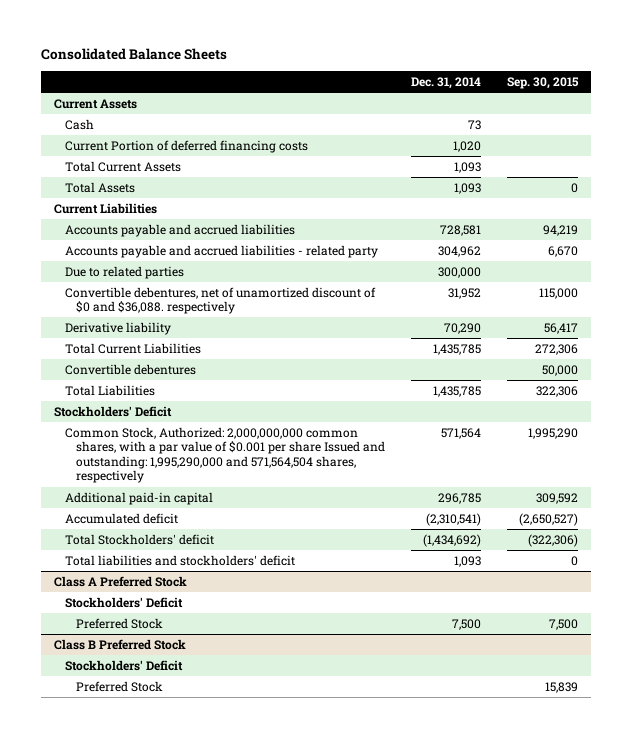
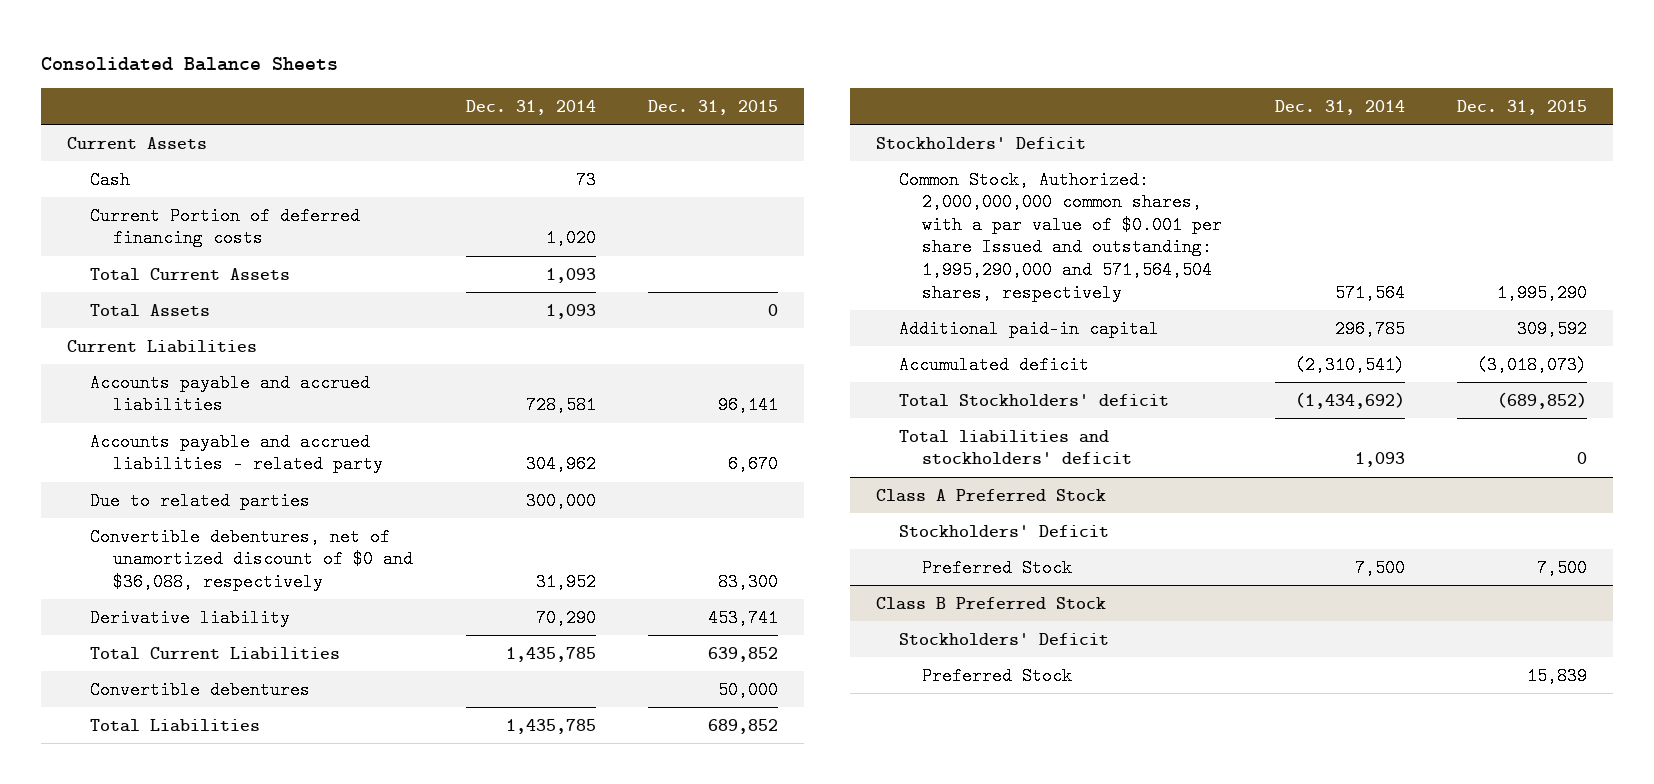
- | Dec. 31, 2014 | Sep. 30, 2015
+ | Dec. 31, 2014 | Dec. 31, 2015
- Convertible debentures, net of unamortized discount of $0 and $36,088. respectively | 31,952 | 115,000
+ Convertible debentures, net of unamortized discount of $0 and $36,088, respectively | 31,952 | 83,300

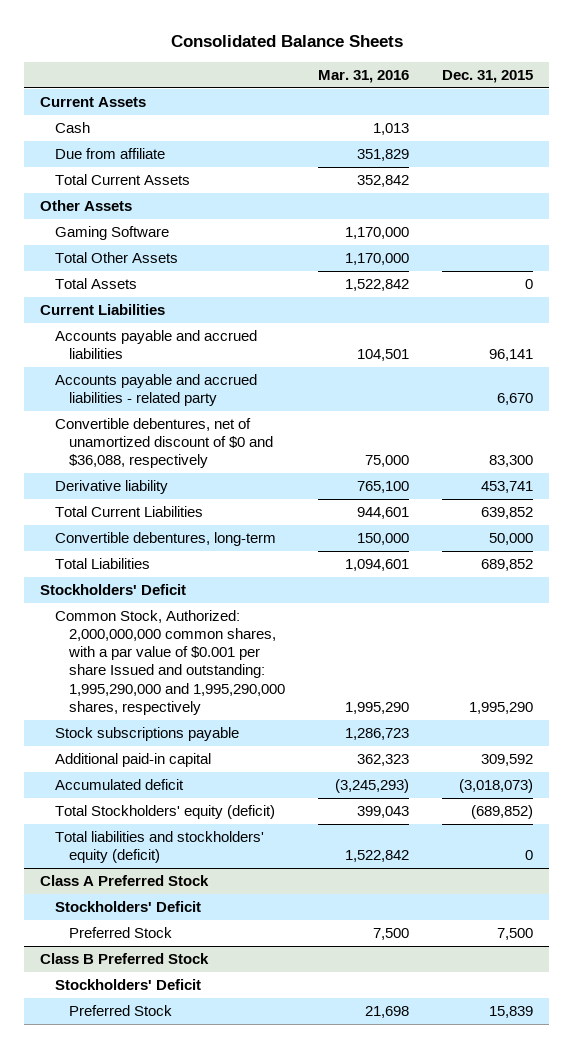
- | Dec. 31, 2014 | Dec. 31, 2015
+ | Mar. 31, 2016 | Dec. 31, 2015
- Current Portion of deferred financing costs | 1,020 |
+ Due from affiliate | 351,829 |
+ Other Assets
+ Gaming Software | 1,170,000 |
+ Total Other Assets | 1,170,000 |
- Due to related parties | 300,000 |
- Convertible debentures | | 50,000
+ Convertible debentures, long-term | 150,000 | 50,000
- Common Stock, Authorized: 2,000,000,000 common shares, with a par value of $0.001 per share Issued and outstanding: 1,995,290,000 and 571,564,504 shares, respectively | 571,564 | 1,995,290
+ Common Stock, Authorized: 2,000,000,000 common shares, with a par value of $0.001 per share Issued and outstanding: 1,995,290,000 and 1,995,290,000 shares, respectively | 1,995,290 | 1,995,290
+ Stock subscriptions payable | 1,286,723 |
- Total Stockholders' deficit | (1,434,692) | (689,852)
- Total liabilities and stockholders' deficit | 1,093 | 0
+ Total Stockholders' equity (deficit) | 399,043 | (689,852)
+ Total liabilities and stockholders' equity (deficit) | 1,522,842 | 0

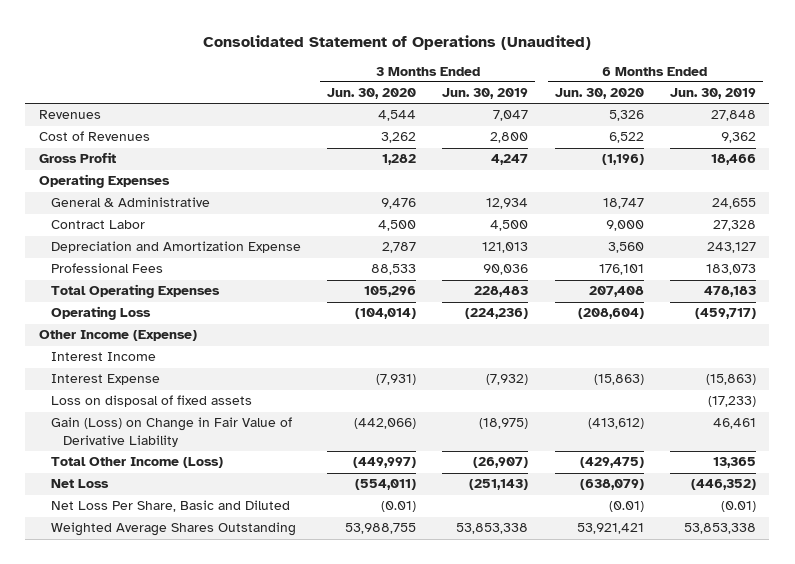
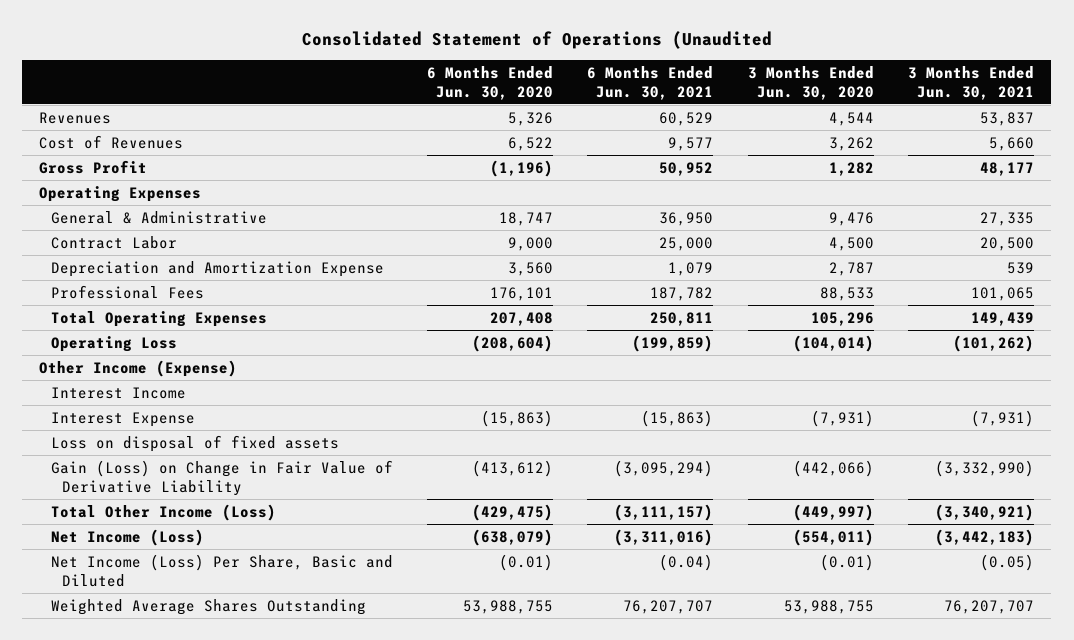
- Consolidated Statement of Operations (Unaudited)
+ Consolidated Statement of Operations (Unaudited
- | 3 Months Ended Jun. 30, 2020 | 3 Months Ended Jun. 30, 2019 | 6 Months Ended Jun. 30, 2020 | 6 Months Ended Jun. 30, 2019
+ | 6 Months Ended Jun. 30, 2020 | 6 Months Ended Jun. 30, 2021 | 3 Months Ended Jun. 30, 2020 | 3 Months Ended Jun. 30, 2021
- Net Loss | (554,011) | (251,143) | (638,079) | (446,352)
- Net Loss Per Share, Basic and Diluted | (0.01) | | (0.01) | (0.01)
- Weighted Average Shares Outstanding | 53,988,755 | 53,853,338 | 53,921,421 | 53,853,338
+ Net Income (Loss) | (638,079) | (3,311,016) | (554,011) | (3,442,183)
+ Net Income (Loss) Per Share, Basic and Diluted | (0.01) | (0.04) | (0.01) | (0.05)
+ Weighted Average Shares Outstanding | 53,988,755 | 76,207,707 | 53,988,755 | 76,207,707

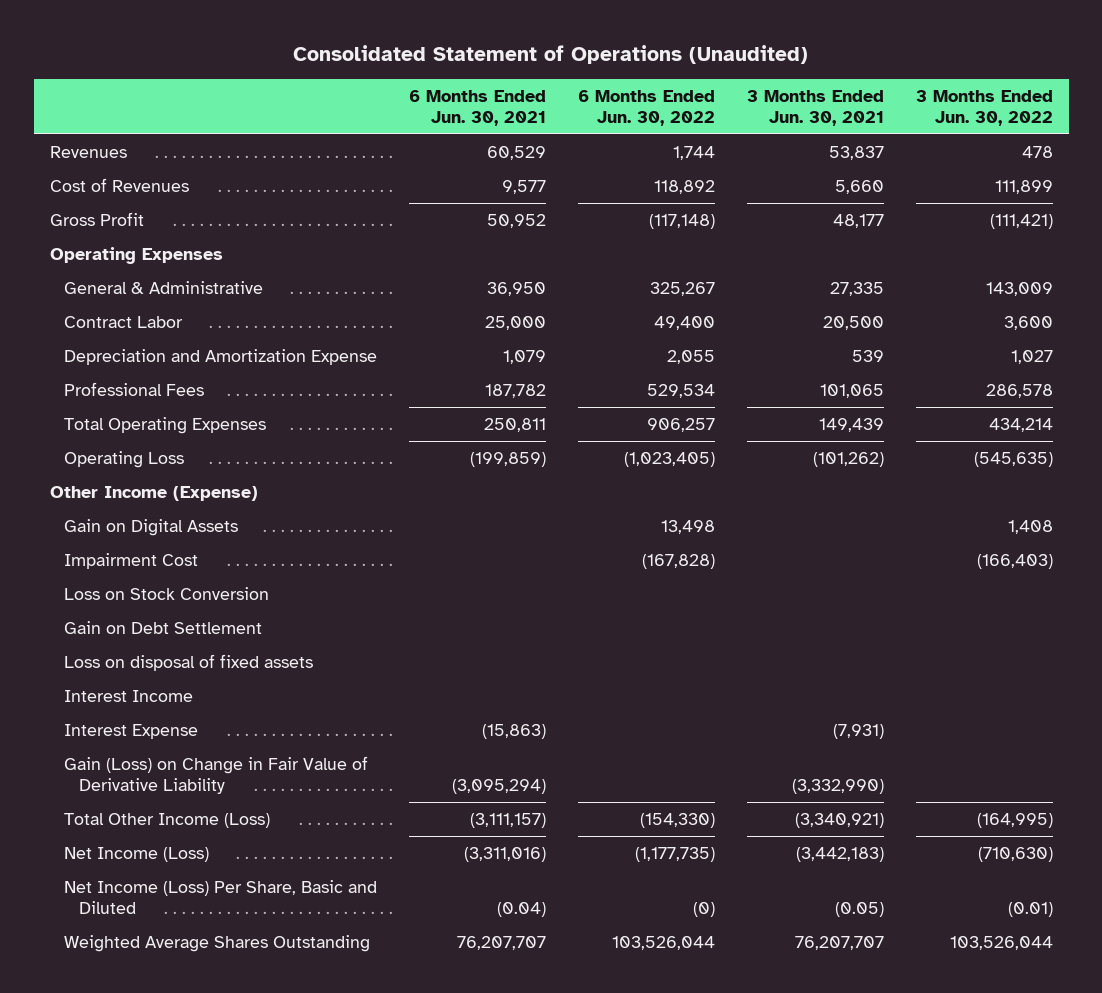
- Consolidated Statement of Operations (Unaudited
+ Consolidated Statement of Operations (Unaudited)
- | 6 Months Ended Jun. 30, 2020 | 6 Months Ended Jun. 30, 2021 | 3 Months Ended Jun. 30, 2020 | 3 Months Ended Jun. 30, 2021
+ | 6 Months Ended Jun. 30, 2021 | 6 Months Ended Jun. 30, 2022 | 3 Months Ended Jun. 30, 2021 | 3 Months Ended Jun. 30, 2022
+ Gain on Digital Assets | | 13,498 | | 1,408
+ Impairment Cost | | (167,828) | | (166,403)
+ Loss on Stock Conversion
+ Gain on Debt Settlement
moved up: Loss on disposal of fixed assets

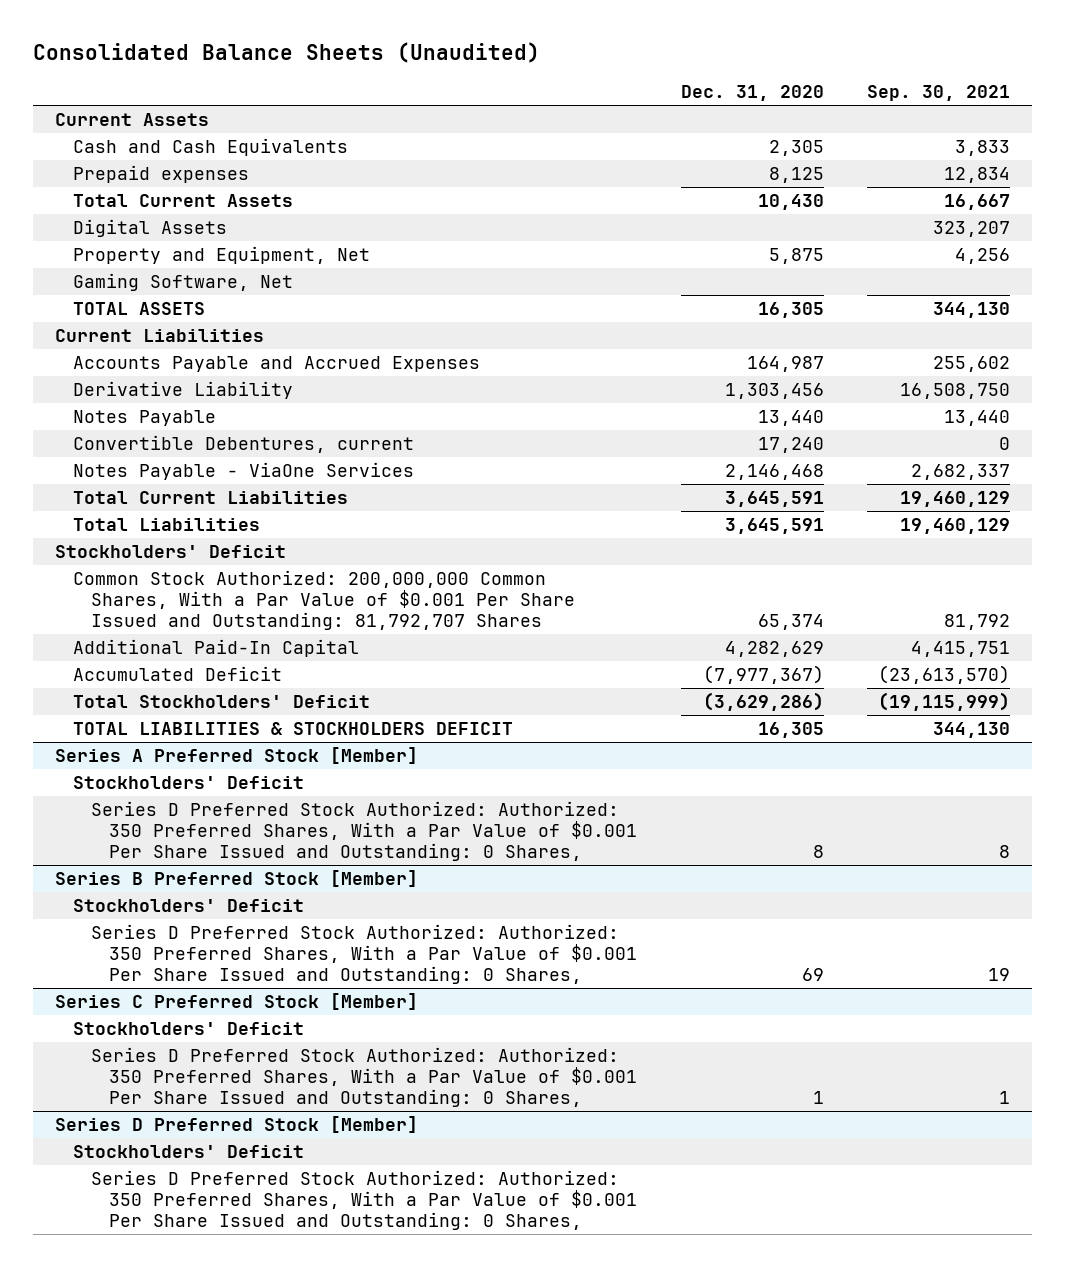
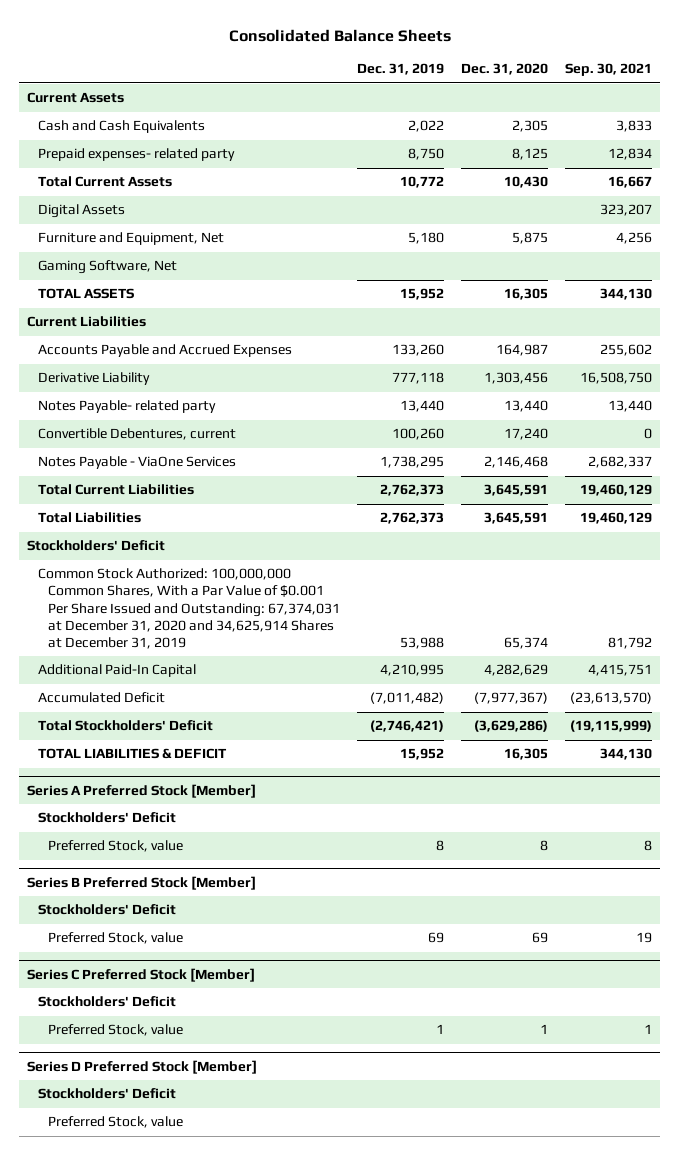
- Consolidated Balance Sheets (Unaudited)
+ Consolidated Balance Sheets
- | Dec. 31, 2020 | Sep. 30, 2021
+ | Dec. 31, 2019 | Dec. 31, 2020 | Sep. 30, 2021
- Prepaid expenses | 8,125 | 12,834
+ Prepaid expenses- related party | 8,750 | 8,125 | 12,834
- Property and Equipment, Net | 5,875 | 4,256
+ Furniture and Equipment, Net | 5,180 | 5,875 | 4,256
- Notes Payable | 13,440 | 13,440
+ Notes Payable- related party | 13,440 | 13,440 | 13,440
- Common Stock Authorized: 200,000,000 Common Shares, With a Par Value of $0.001 Per Share Issued and Outstanding: 81,792,707 Shares | 65,374 | 81,792
+ Common Stock Authorized: 100,000,000 Common Shares, With a Par Value of $0.001 Per Share Issued and Outstanding: 67,374,031 at December 31, 2020 and 34,625,914 Shares at December 31, 2019 | 53,988 | 65,374 | 81,792
- TOTAL LIABILITIES & STOCKHOLDERS DEFICIT | 16,305 | 344,130
+ TOTAL LIABILITIES & DEFICIT | 15,952 | 16,305 | 344,130
@ Series A Preferred Stock [Member]
- Series D Preferred Stock Authorized: Authorized: 350 Preferred Shares, With a Par Value of $0.001 Per Share Issued and Outstanding: 0 Shares, | 8 | 8
+ Preferred Stock, value | 8 | 8 | 8
@ Series B Preferred Stock [Member]
- Series D Preferred Stock Authorized: Authorized: 350 Preferred Shares, With a Par Value of $0.001 Per Share Issued and Outstanding: 0 Shares, | 69 | 19
+ Preferred Stock, value | 69 | 69 | 19
@ Series C Preferred Stock [Member]
- Series D Preferred Stock Authorized: Authorized: 350 Preferred Shares, With a Par Value of $0.001 Per Share Issued and Outstanding: 0 Shares, | 1 | 1
+ Preferred Stock, value | 1 | 1 | 1
@ Series D Preferred Stock [Member]
- Series D Preferred Stock Authorized: Authorized: 350 Preferred Shares, With a Par Value of $0.001 Per Share Issued and Outstanding: 0 Shares,
+ Preferred Stock, value

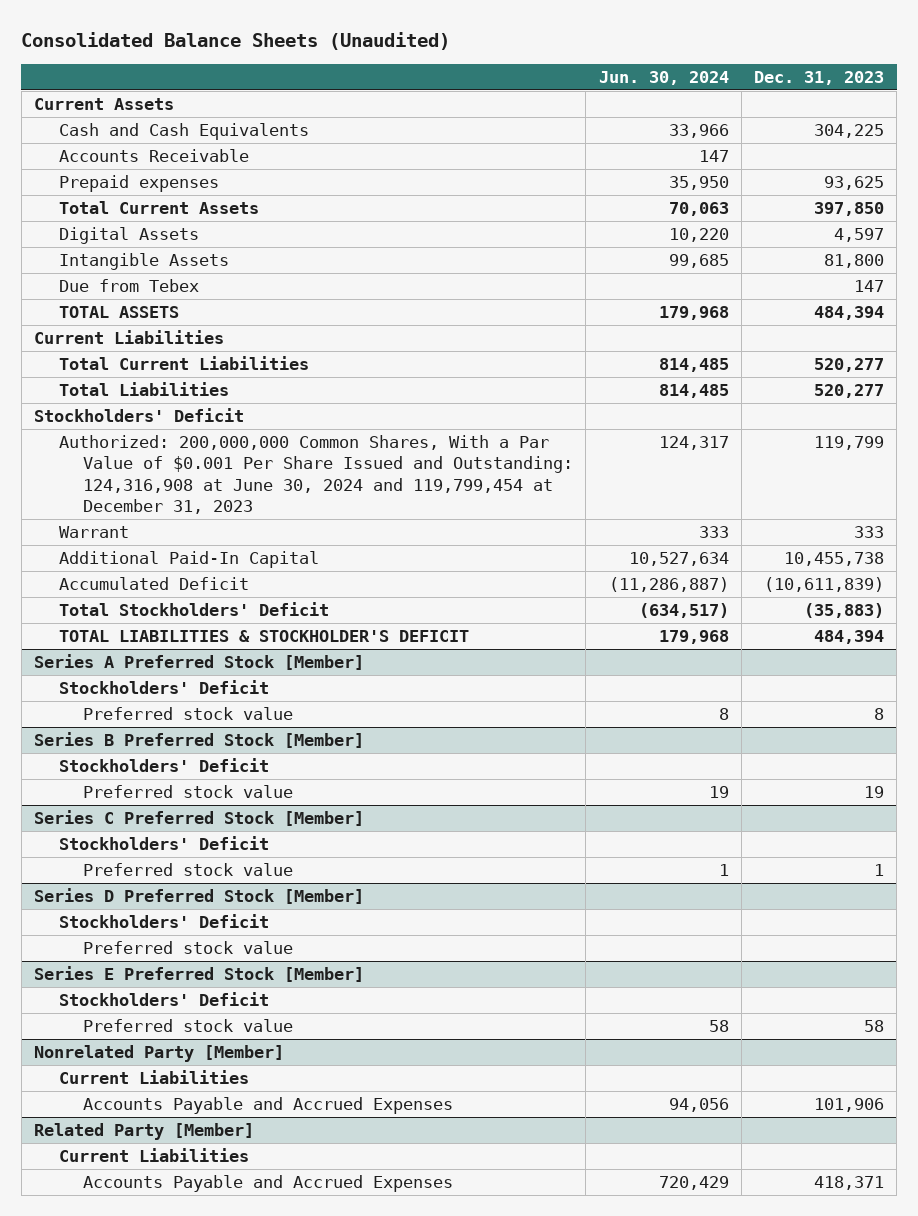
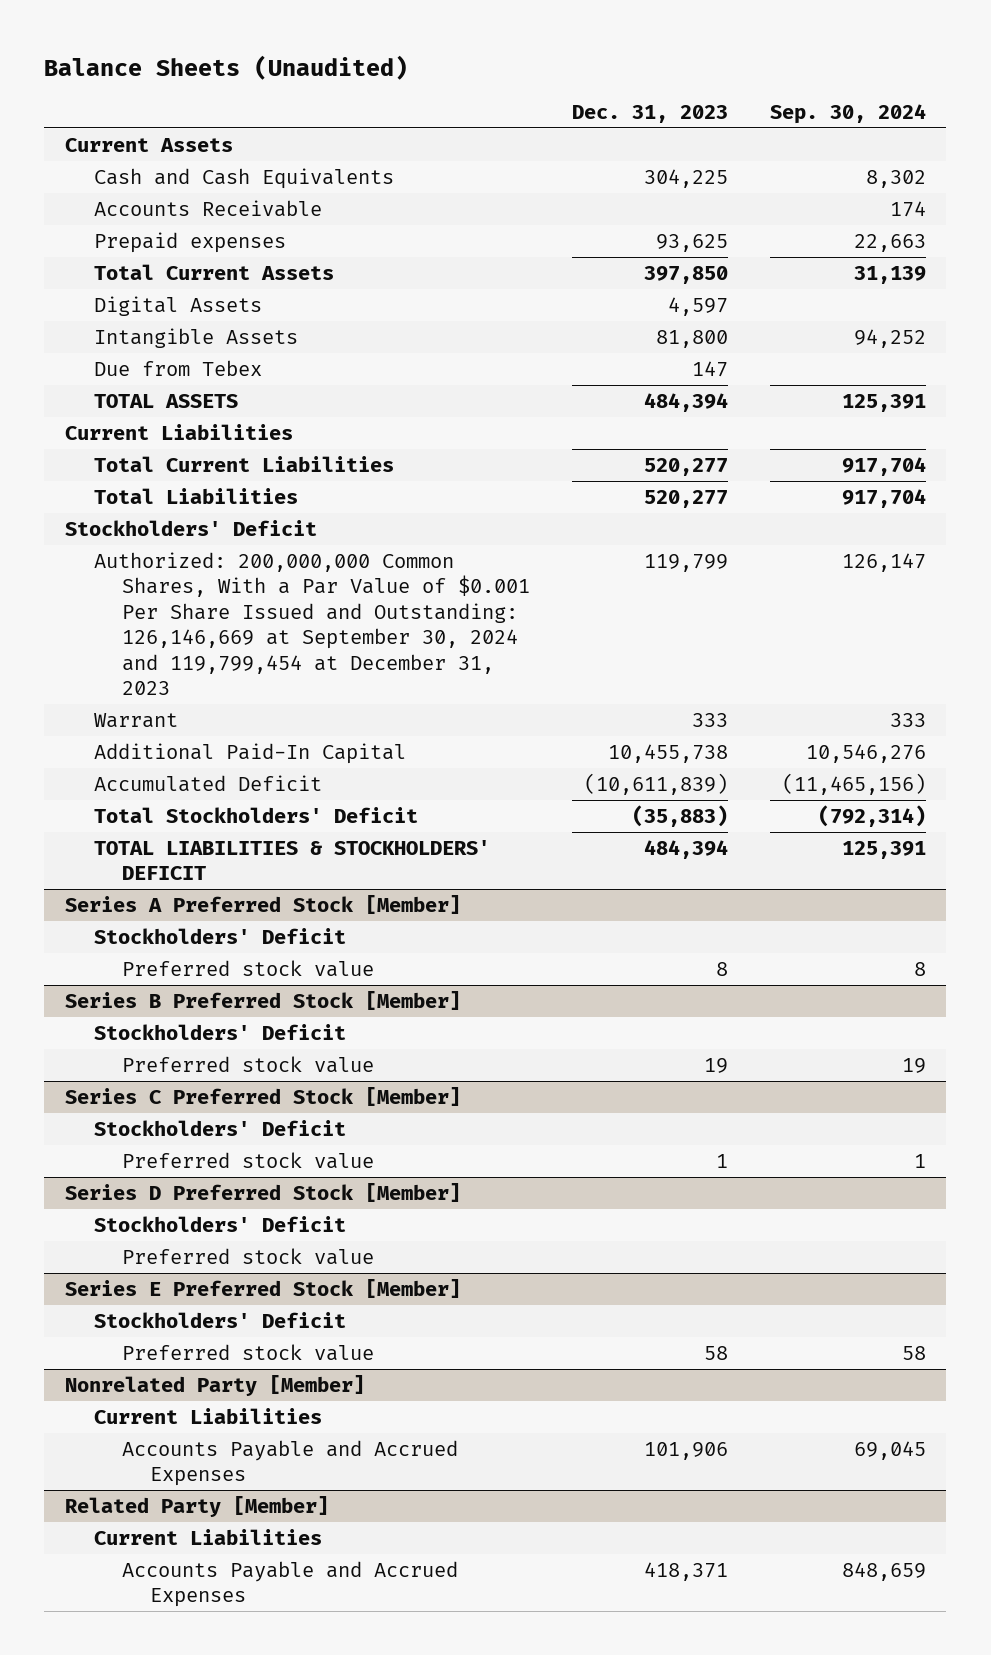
- Consolidated Balance Sheets (Unaudited)
+ Balance Sheets (Unaudited)
- | Jun. 30, 2024 | Dec. 31, 2023
+ | Dec. 31, 2023 | Sep. 30, 2024
- Authorized: 200,000,000 Common Shares, With a Par Value of $0.001 Per Share Issued and Outstanding: 124,316,908 at June 30, 2024 and 119,799,454 at December 31, 2023 | 124,317 | 119,799
+ Authorized: 200,000,000 Common Shares, With a Par Value of $0.001 Per Share Issued and Outstanding: 126,146,669 at September 30, 2024 and 119,799,454 at December 31, 2023 | 119,799 | 126,147
- TOTAL LIABILITIES & STOCKHOLDER'S DEFICIT | 179,968 | 484,394
+ TOTAL LIABILITIES & STOCKHOLDERS' DEFICIT | 484,394 | 125,391

